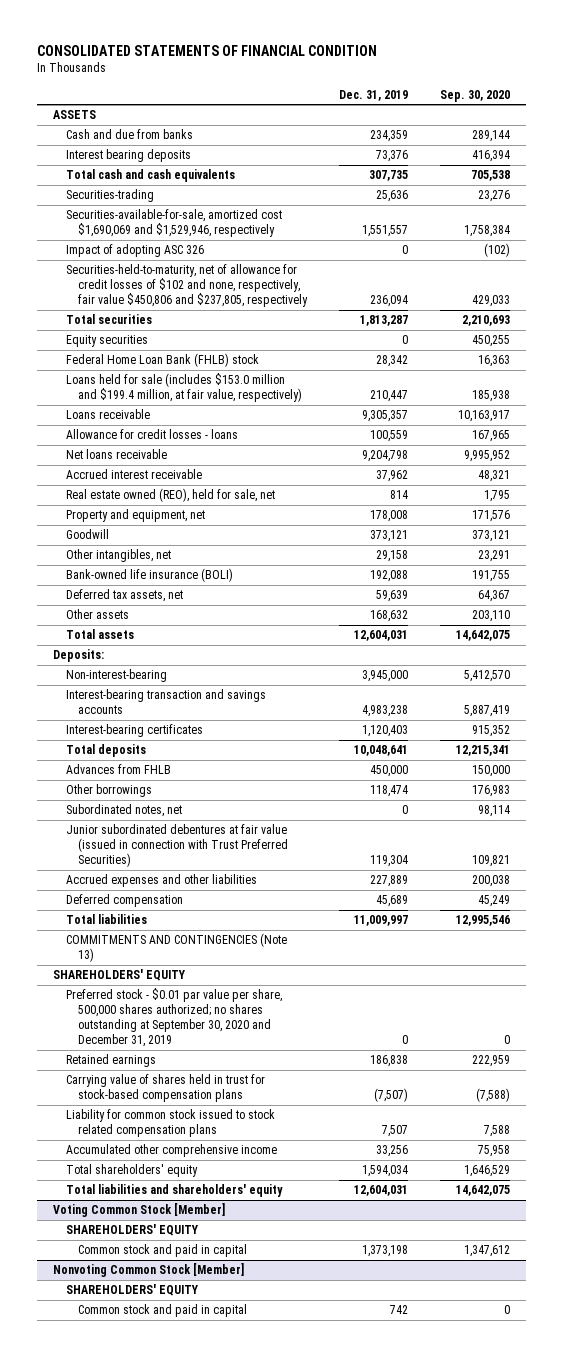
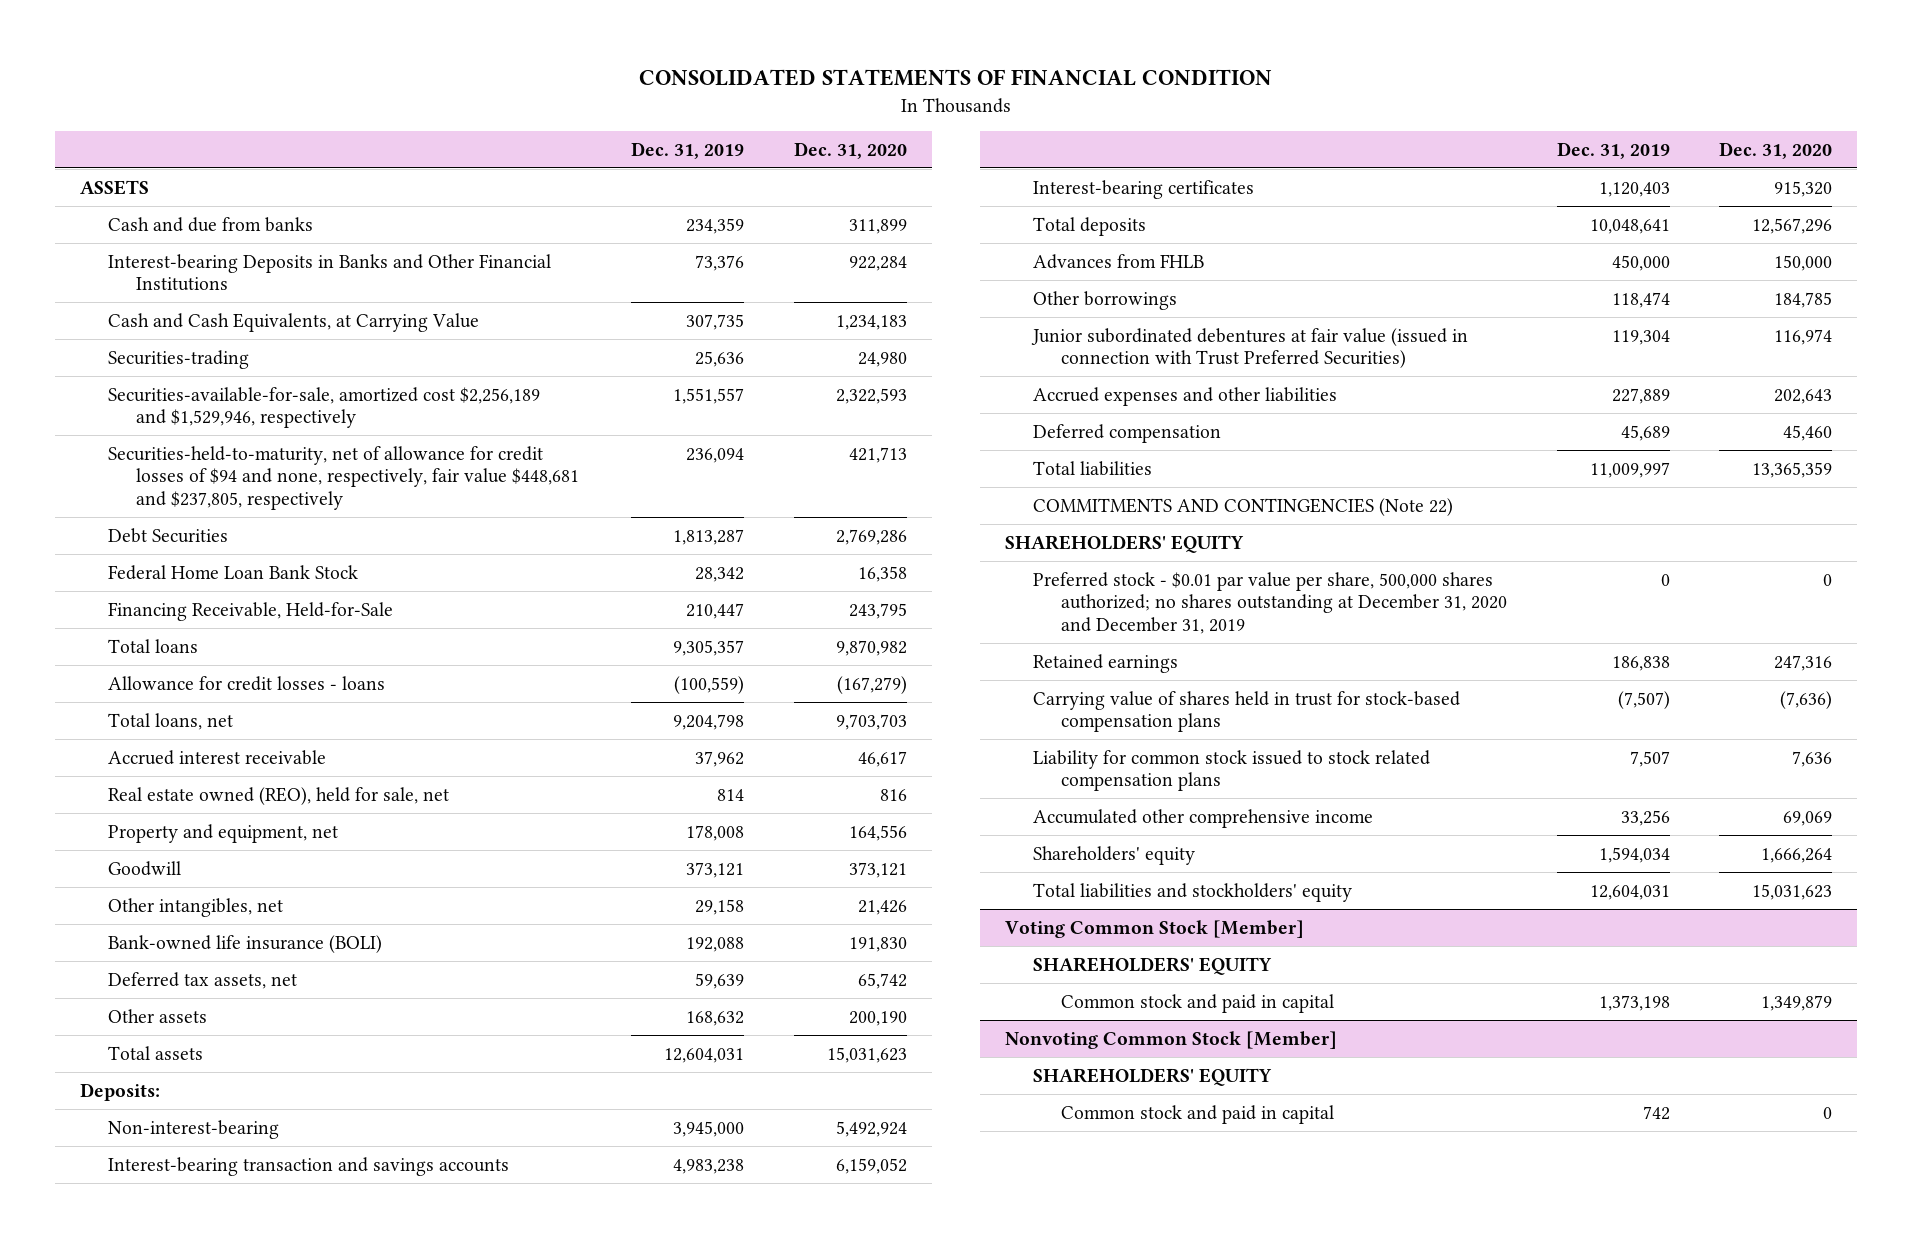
- | Dec. 31, 2019 | Sep. 30, 2020
+ | Dec. 31, 2019 | Dec. 31, 2020
- Interest bearing deposits | 73,376 | 416,394
- Total cash and cash equivalents | 307,735 | 705,538
+ Interest-bearing Deposits in Banks and Other Financial Institutions | 73,376 | 922,284
+ Cash and Cash Equivalents, at Carrying Value | 307,735 | 1,234,183
- Securities-available-for-sale, amortized cost $1,690,069 and $1,529,946, respectively | 1,551,557 | 1,758,384
- Impact of adopting ASC 326 | 0 | (102)
- Securities-held-to-maturity, net of allowance for credit losses of $102 and none, respectively, fair value $450,806 and $237,805, respectively | 236,094 | 429,033
- Total securities | 1,813,287 | 2,210,693
- Equity securities | 0 | 450,255
- Federal Home Loan Bank (FHLB) stock | 28,342 | 16,363
- Loans held for sale (includes $153.0 million and $199.4 million, at fair value, respectively) | 210,447 | 185,938
- Loans receivable | 9,305,357 | 10,163,917
- Allowance for credit losses - loans | 100,559 | 167,965
- Net loans receivable | 9,204,798 | 9,995,952
+ Securities-available-for-sale, amortized cost $2,256,189 and $1,529,946, respectively | 1,551,557 | 2,322,593
+ Securities-held-to-maturity, net of allowance for credit losses of $94 and none, respectively, fair value $448,681 and $237,805, respectively | 236,094 | 421,713
+ Debt Securities | 1,813,287 | 2,769,286
+ Federal Home Loan Bank Stock | 28,342 | 16,358
+ Financing Receivable, Held-for-Sale | 210,447 | 243,795
+ Total loans | 9,305,357 | 9,870,982
+ Allowance for credit losses - loans | (100,559) | (167,279)
+ Total loans, net | 9,204,798 | 9,703,703
- Subordinated notes, net | 0 | 98,114
- COMMITMENTS AND CONTINGENCIES (Note 13)
+ COMMITMENTS AND CONTINGENCIES (Note 22)
- Preferred stock - $0.01 par value per share, 500,000 shares authorized; no shares outstanding at September 30, 2020 and December 31, 2019 | 0 | 0
+ Preferred stock - $0.01 par value per share, 500,000 shares authorized; no shares outstanding at December 31, 2020 and December 31, 2019 | 0 | 0
- Total shareholders' equity | 1,594,034 | 1,646,529
- Total liabilities and shareholders' equity | 12,604,031 | 14,642,075
+ Shareholders' equity | 1,594,034 | 1,666,264
+ Total liabilities and stockholders' equity | 12,604,031 | 15,031,623

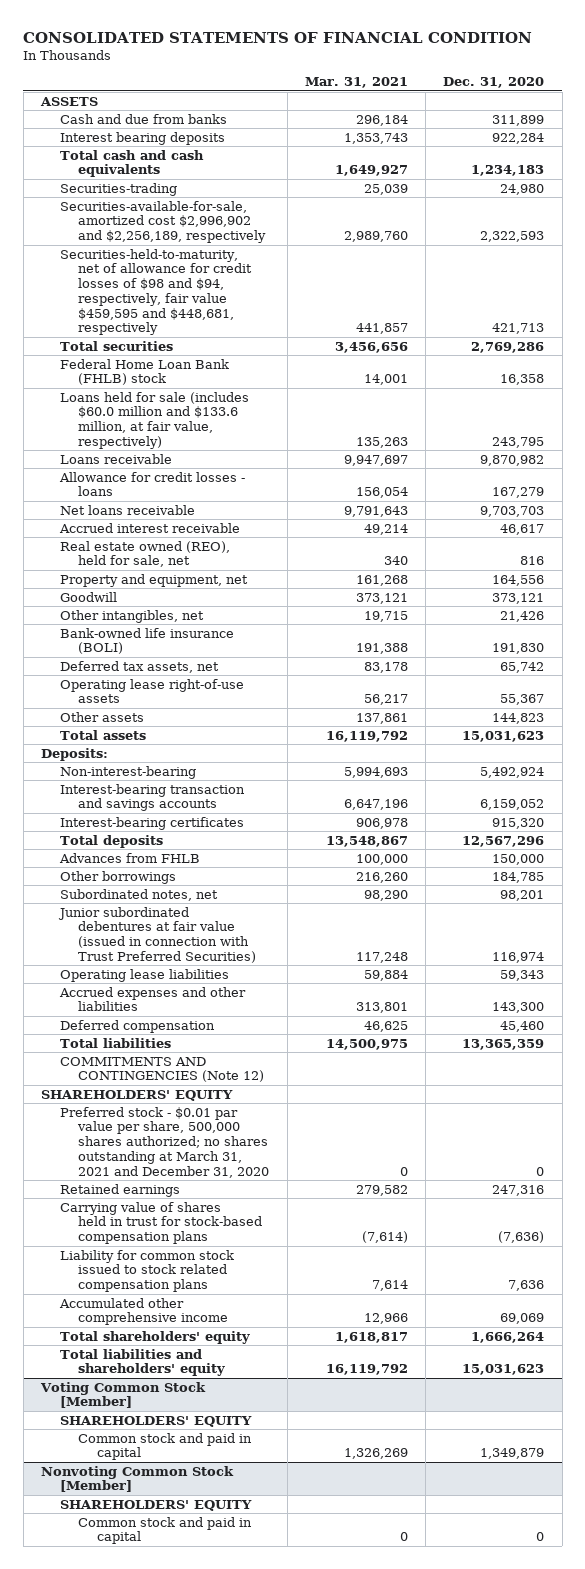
- | Dec. 31, 2019 | Dec. 31, 2020
+ | Mar. 31, 2021 | Dec. 31, 2020
- Interest-bearing Deposits in Banks and Other Financial Institutions | 73,376 | 922,284
- Cash and Cash Equivalents, at Carrying Value | 307,735 | 1,234,183
+ Interest bearing deposits | 1,353,743 | 922,284
+ Total cash and cash equivalents | 1,649,927 | 1,234,183
- Securities-available-for-sale, amortized cost $2,256,189 and $1,529,946, respectively | 1,551,557 | 2,322,593
- Securities-held-to-maturity, net of allowance for credit losses of $94 and none, respectively, fair value $448,681 and $237,805, respectively | 236,094 | 421,713
- Debt Securities | 1,813,287 | 2,769,286
- Federal Home Loan Bank Stock | 28,342 | 16,358
- Financing Receivable, Held-for-Sale | 210,447 | 243,795
- Total loans | 9,305,357 | 9,870,982
- Allowance for credit losses - loans | (100,559) | (167,279)
- Total loans, net | 9,204,798 | 9,703,703
+ Securities-available-for-sale, amortized cost $2,996,902 and $2,256,189, respectively | 2,989,760 | 2,322,593
+ Securities-held-to-maturity, net of allowance for credit losses of $98 and $94, respectively, fair value $459,595 and $448,681, respectively | 441,857 | 421,713
+ Total securities | 3,456,656 | 2,769,286
+ Federal Home Loan Bank (FHLB) stock | 14,001 | 16,358
+ Loans held for sale (includes $60.0 million and $133.6 million, at fair value, respectively) | 135,263 | 243,795
+ Loans receivable | 9,947,697 | 9,870,982
+ Allowance for credit losses - loans | 156,054 | 167,279
+ Net loans receivable | 9,791,643 | 9,703,703
- Other assets | 168,632 | 200,190
+ Operating lease right-of-use assets | 56,217 | 55,367
+ Other assets | 137,861 | 144,823
+ Subordinated notes, net | 98,290 | 98,201
- Accrued expenses and other liabilities | 227,889 | 202,643
+ Operating lease liabilities | 59,884 | 59,343
+ Accrued expenses and other liabilities | 313,801 | 143,300
- COMMITMENTS AND CONTINGENCIES (Note 22)
+ COMMITMENTS AND CONTINGENCIES (Note 12)
- Preferred stock - $0.01 par value per share, 500,000 shares authorized; no shares outstanding at December 31, 2020 and December 31, 2019 | 0 | 0
+ Preferred stock - $0.01 par value per share, 500,000 shares authorized; no shares outstanding at March 31, 2021 and December 31, 2020 | 0 | 0
- Shareholders' equity | 1,594,034 | 1,666,264
- Total liabilities and stockholders' equity | 12,604,031 | 15,031,623
+ Total shareholders' equity | 1,618,817 | 1,666,264
+ Total liabilities and shareholders' equity | 16,119,792 | 15,031,623

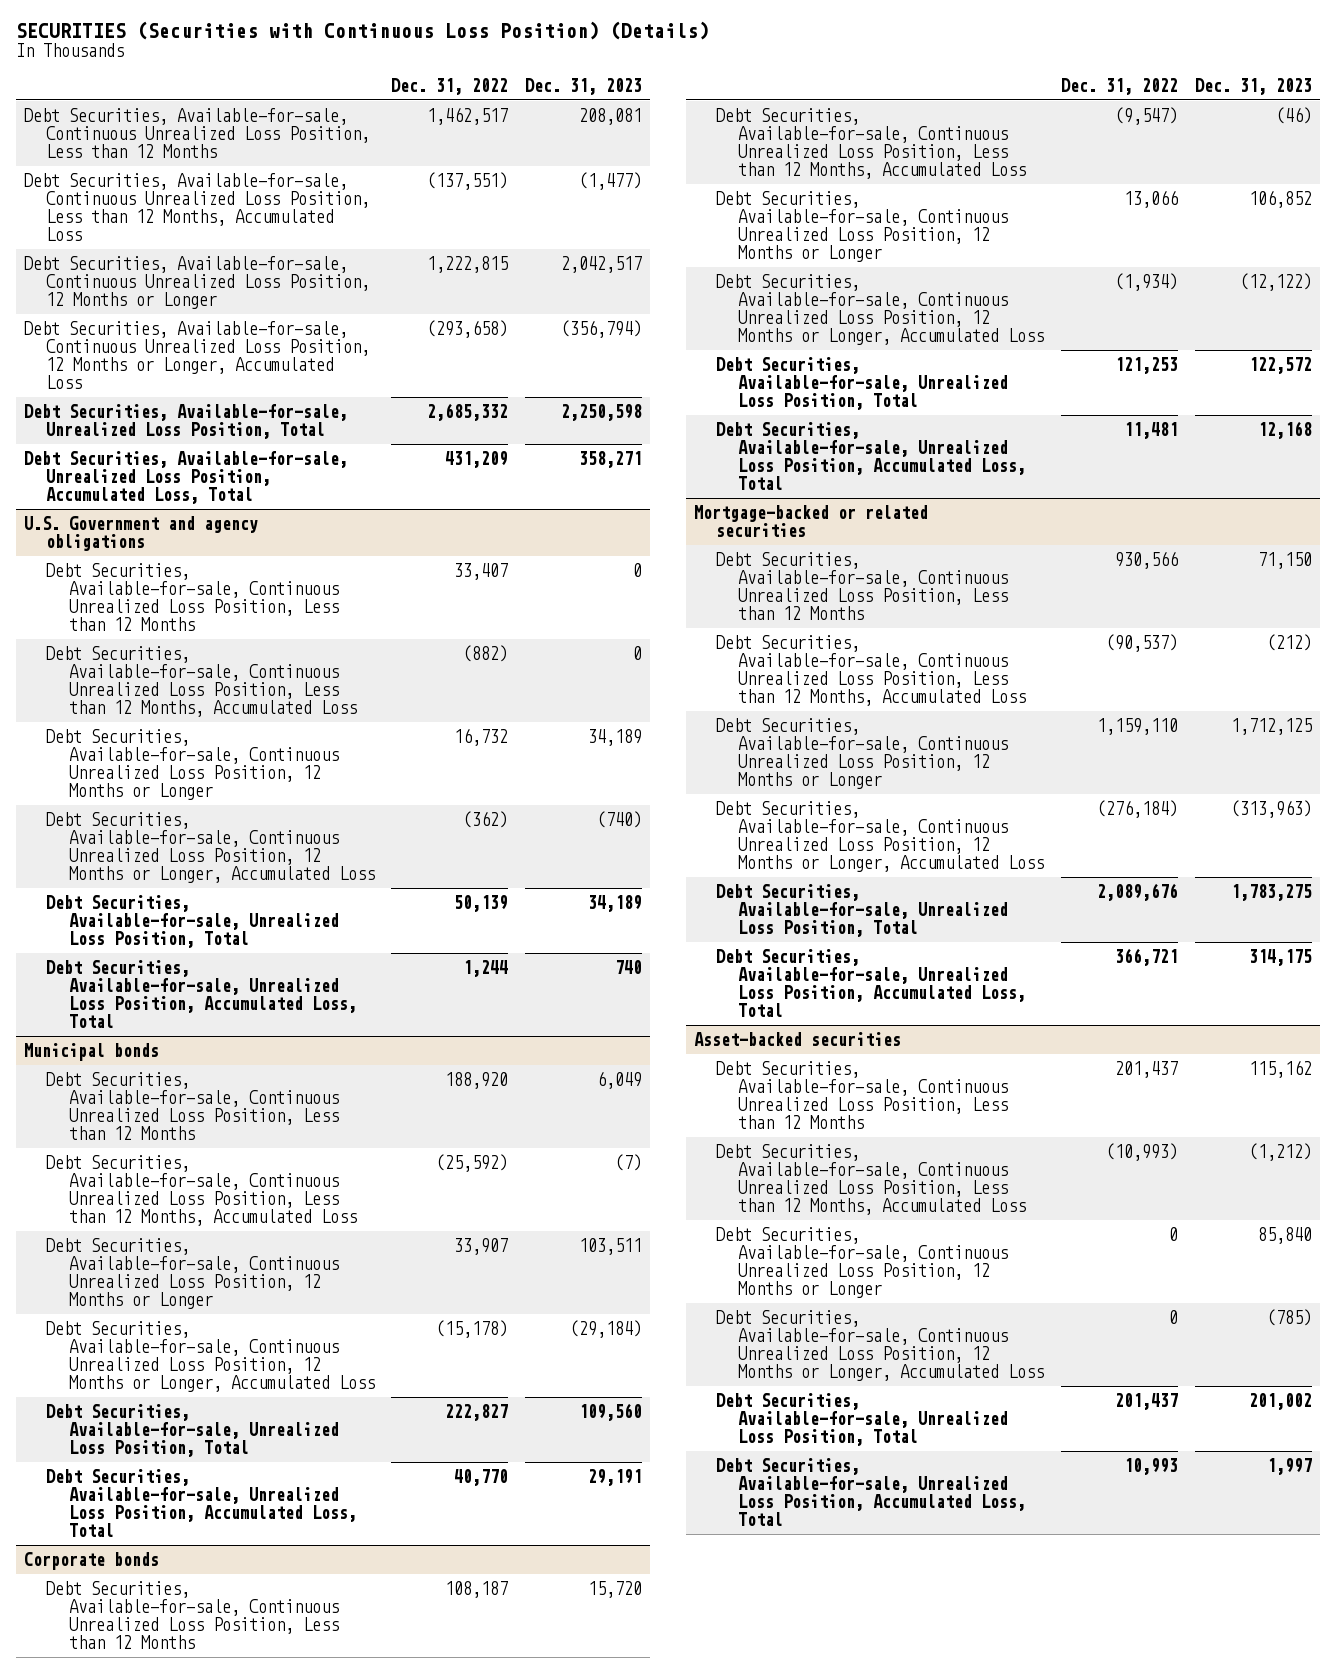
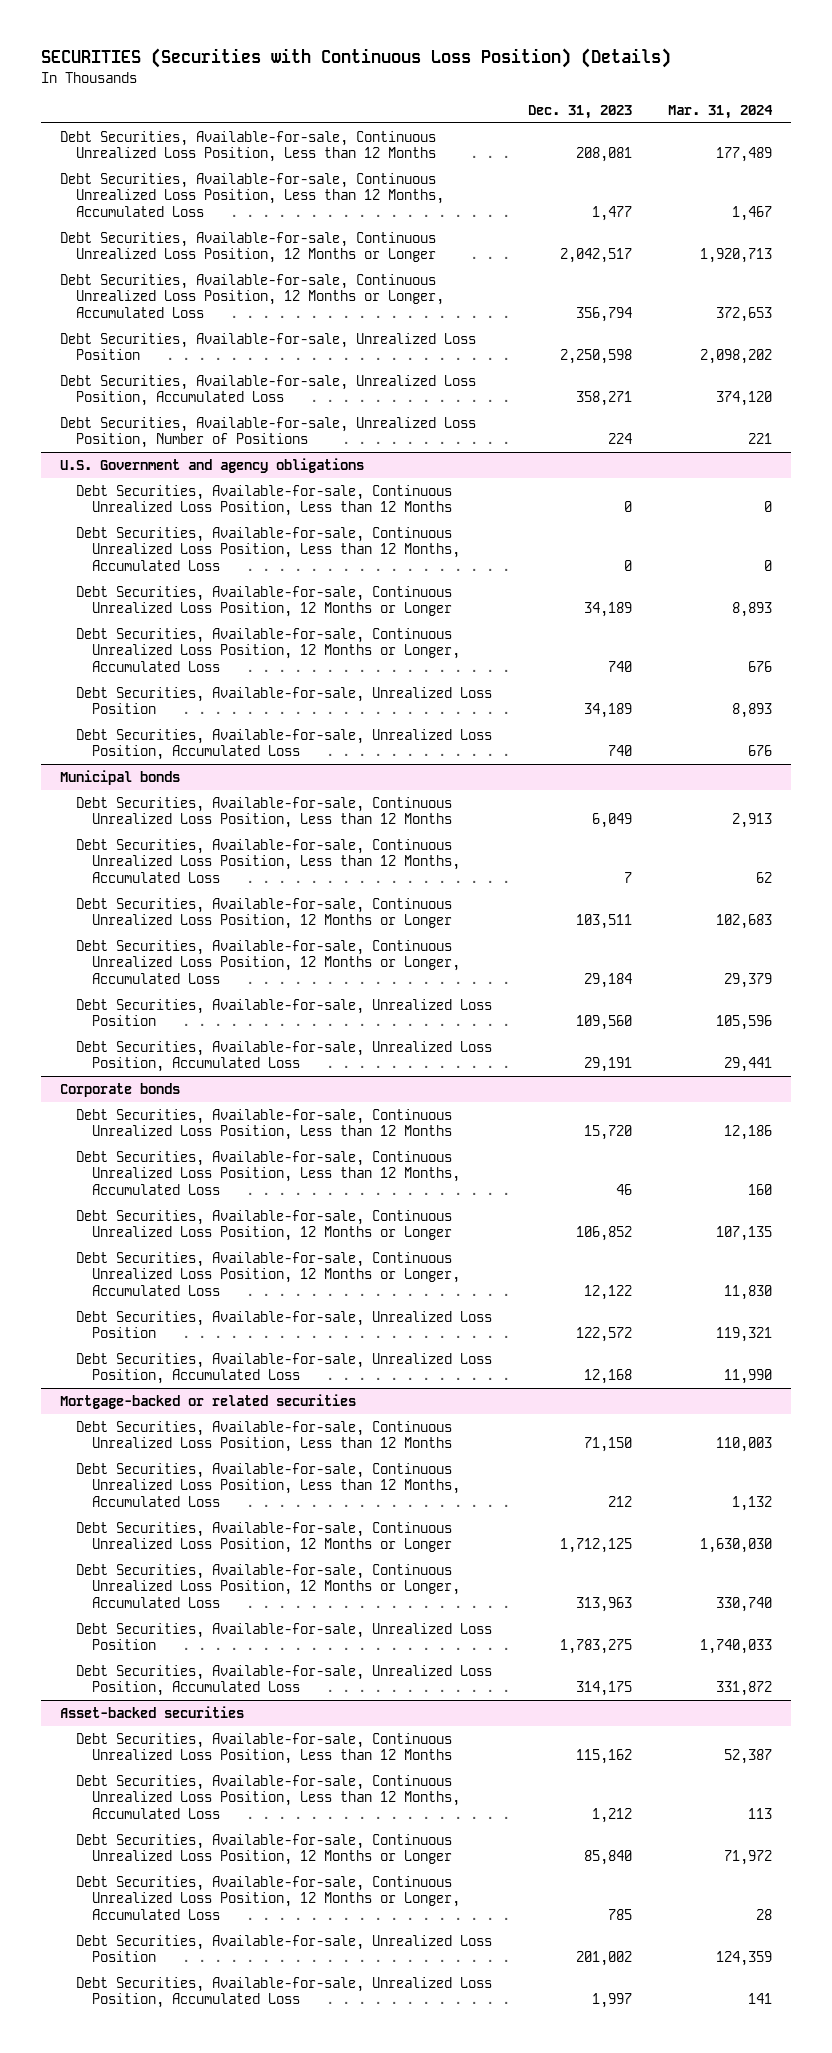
- | Dec. 31, 2022 | Dec. 31, 2023
+ | Dec. 31, 2023 | Mar. 31, 2024
- Debt Securities, Available-for-sale, Continuous Unrealized Loss Position, Less than 12 Months, Accumulated Loss | (137,551) | (1,477)
+ Debt Securities, Available-for-sale, Continuous Unrealized Loss Position, Less than 12 Months, Accumulated Loss | 1,477 | 1,467
- Debt Securities, Available-for-sale, Continuous Unrealized Loss Position, 12 Months or Longer, Accumulated Loss | (293,658) | (356,794)
- Debt Securities, Available-for-sale, Unrealized Loss Position, Total | 2,685,332 | 2,250,598
- Debt Securities, Available-for-sale, Unrealized Loss Position, Accumulated Loss, Total | 431,209 | 358,271
+ Debt Securities, Available-for-sale, Continuous Unrealized Loss Position, 12 Months or Longer, Accumulated Loss | 356,794 | 372,653
+ Debt Securities, Available-for-sale, Unrealized Loss Position | 2,250,598 | 2,098,202
+ Debt Securities, Available-for-sale, Unrealized Loss Position, Accumulated Loss | 358,271 | 374,120
+ Debt Securities, Available-for-sale, Unrealized Loss Position, Number of Positions | 224 | 221
@ U.S. Government and agency obligations
- Debt Securities, Available-for-sale, Continuous Unrealized Loss Position, 12 Months or Longer, Accumulated Loss | (362) | (740)
- Debt Securities, Available-for-sale, Unrealized Loss Position, Total | 50,139 | 34,189
- Debt Securities, Available-for-sale, Unrealized Loss Position, Accumulated Loss, Total | 1,244 | 740
+ Debt Securities, Available-for-sale, Continuous Unrealized Loss Position, 12 Months or Longer, Accumulated Loss | 740 | 676
+ Debt Securities, Available-for-sale, Unrealized Loss Position | 34,189 | 8,893
+ Debt Securities, Available-for-sale, Unrealized Loss Position, Accumulated Loss | 740 | 676
@ Municipal bonds
- Debt Securities, Available-for-sale, Continuous Unrealized Loss Position, Less than 12 Months, Accumulated Loss | (25,592) | (7)
+ Debt Securities, Available-for-sale, Continuous Unrealized Loss Position, Less than 12 Months, Accumulated Loss | 7 | 62
- Debt Securities, Available-for-sale, Continuous Unrealized Loss Position, 12 Months or Longer, Accumulated Loss | (15,178) | (29,184)
- Debt Securities, Available-for-sale, Unrealized Loss Position, Total | 222,827 | 109,560
- Debt Securities, Available-for-sale, Unrealized Loss Position, Accumulated Loss, Total | 40,770 | 29,191
+ Debt Securities, Available-for-sale, Continuous Unrealized Loss Position, 12 Months or Longer, Accumulated Loss | 29,184 | 29,379
+ Debt Securities, Available-for-sale, Unrealized Loss Position | 109,560 | 105,596
+ Debt Securities, Available-for-sale, Unrealized Loss Position, Accumulated Loss | 29,191 | 29,441
@ Corporate bonds
- Debt Securities, Available-for-sale, Continuous Unrealized Loss Position, Less than 12 Months, Accumulated Loss | (9,547) | (46)
+ Debt Securities, Available-for-sale, Continuous Unrealized Loss Position, Less than 12 Months, Accumulated Loss | 46 | 160
- Debt Securities, Available-for-sale, Continuous Unrealized Loss Position, 12 Months or Longer, Accumulated Loss | (1,934) | (12,122)
- Debt Securities, Available-for-sale, Unrealized Loss Position, Total | 121,253 | 122,572
- Debt Securities, Available-for-sale, Unrealized Loss Position, Accumulated Loss, Total | 11,481 | 12,168
+ Debt Securities, Available-for-sale, Continuous Unrealized Loss Position, 12 Months or Longer, Accumulated Loss | 12,122 | 11,830
+ Debt Securities, Available-for-sale, Unrealized Loss Position | 122,572 | 119,321
+ Debt Securities, Available-for-sale, Unrealized Loss Position, Accumulated Loss | 12,168 | 11,990
@ Mortgage-backed or related securities
- Debt Securities, Available-for-sale, Continuous Unrealized Loss Position, Less than 12 Months, Accumulated Loss | (90,537) | (212)
+ Debt Securities, Available-for-sale, Continuous Unrealized Loss Position, Less than 12 Months, Accumulated Loss | 212 | 1,132
- Debt Securities, Available-for-sale, Continuous Unrealized Loss Position, 12 Months or Longer, Accumulated Loss | (276,184) | (313,963)
- Debt Securities, Available-for-sale, Unrealized Loss Position, Total | 2,089,676 | 1,783,275
- Debt Securities, Available-for-sale, Unrealized Loss Position, Accumulated Loss, Total | 366,721 | 314,175
+ Debt Securities, Available-for-sale, Continuous Unrealized Loss Position, 12 Months or Longer, Accumulated Loss | 313,963 | 330,740
+ Debt Securities, Available-for-sale, Unrealized Loss Position | 1,783,275 | 1,740,033
+ Debt Securities, Available-for-sale, Unrealized Loss Position, Accumulated Loss | 314,175 | 331,872
@ Asset-backed securities
- Debt Securities, Available-for-sale, Continuous Unrealized Loss Position, Less than 12 Months, Accumulated Loss | (10,993) | (1,212)
+ Debt Securities, Available-for-sale, Continuous Unrealized Loss Position, Less than 12 Months, Accumulated Loss | 1,212 | 113
- Debt Securities, Available-for-sale, Continuous Unrealized Loss Position, 12 Months or Longer, Accumulated Loss | 0 | (785)
- Debt Securities, Available-for-sale, Unrealized Loss Position, Total | 201,437 | 201,002
- Debt Securities, Available-for-sale, Unrealized Loss Position, Accumulated Loss, Total | 10,993 | 1,997
+ Debt Securities, Available-for-sale, Continuous Unrealized Loss Position, 12 Months or Longer, Accumulated Loss | 785 | 28
+ Debt Securities, Available-for-sale, Unrealized Loss Position | 201,002 | 124,359
+ Debt Securities, Available-for-sale, Unrealized Loss Position, Accumulated Loss | 1,997 | 141

